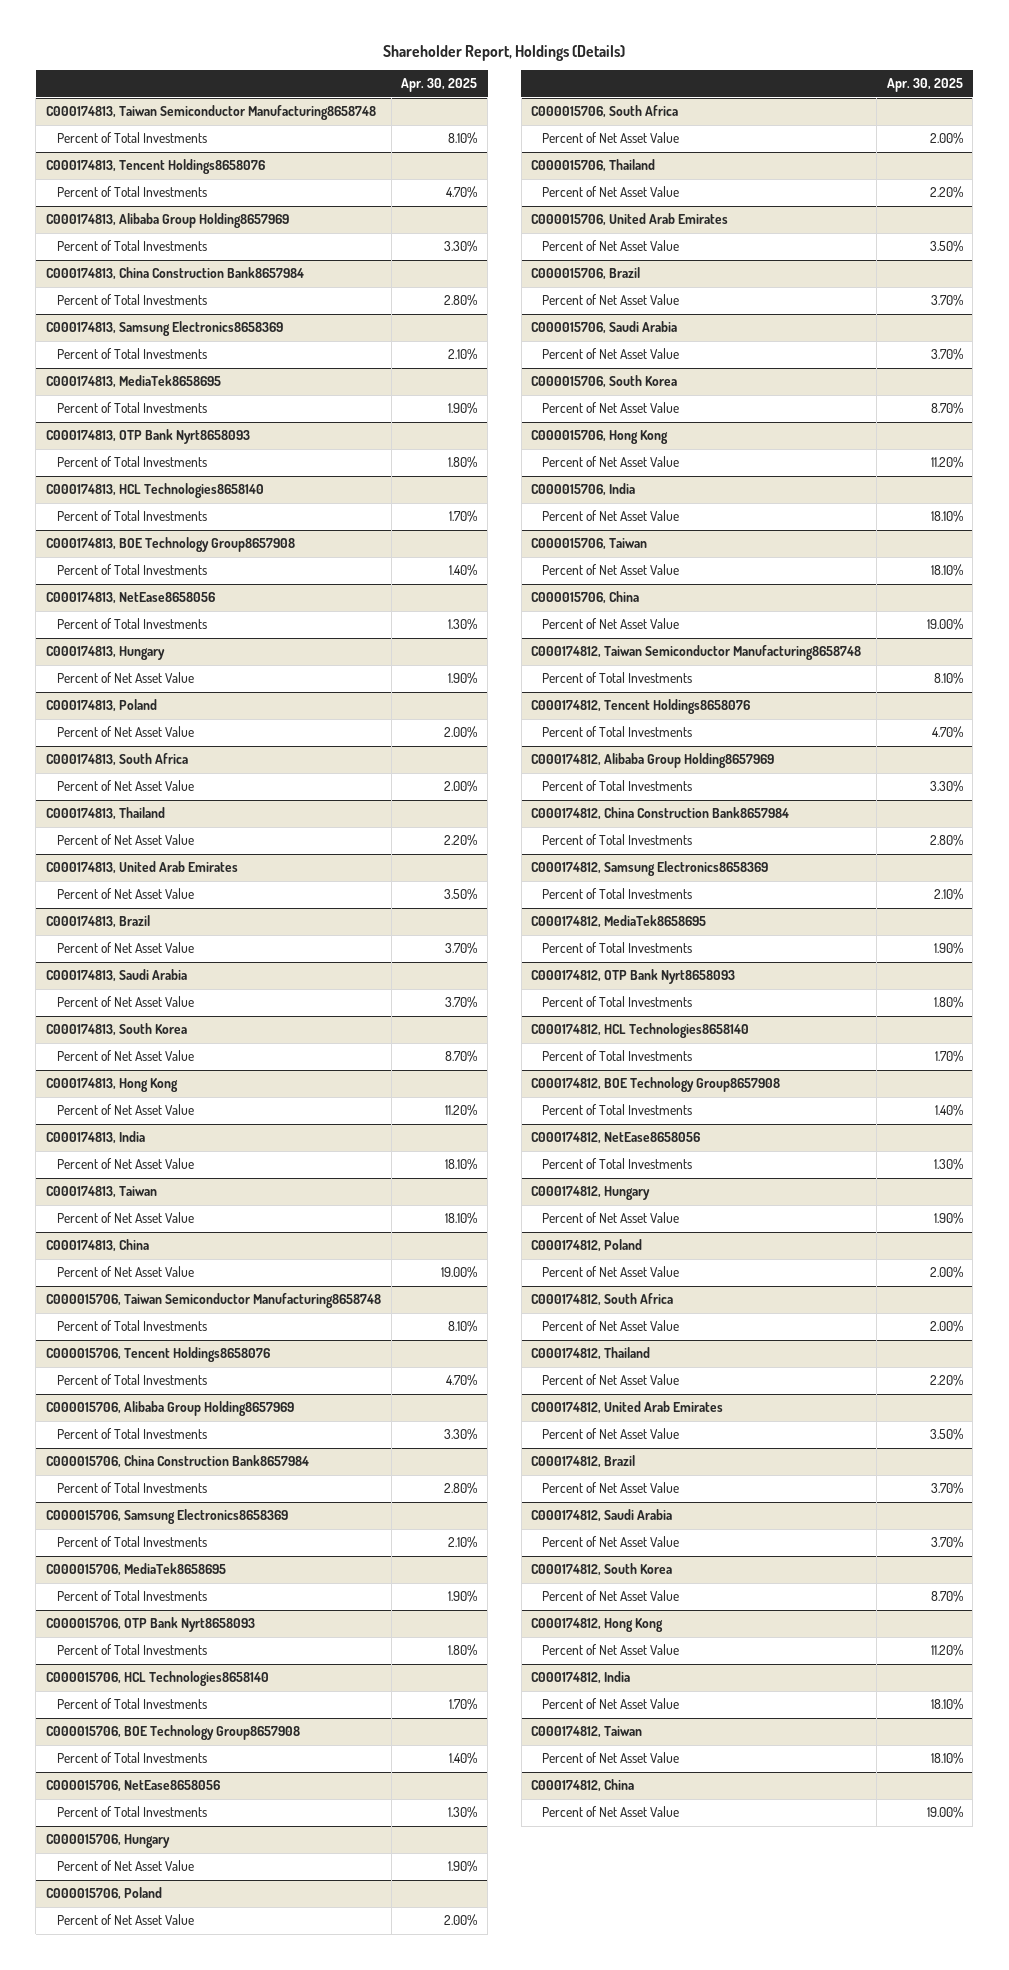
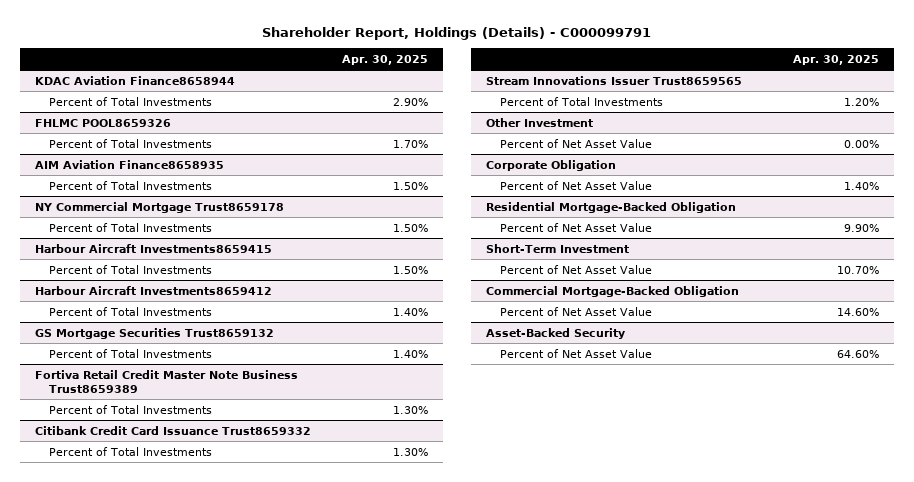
- Shareholder Report, Holdings (Details)
+ Shareholder Report, Holdings (Details) - C000099791
- C000174813, Taiwan Semiconductor Manufacturing8658748
- Percent of Total Investments | 8.10%
- C000174813, Tencent Holdings8658076
- Percent of Total Investments | 4.70%
- C000174813, Alibaba Group Holding8657969
- Percent of Total Investments | 3.30%
- C000174813, China Construction Bank8657984
- Percent of Total Investments | 2.80%
- C000174813, Samsung Electronics8658369
- Percent of Total Investments | 2.10%
- C000174813, MediaTek8658695
- Percent of Total Investments | 1.90%
- C000174813, OTP Bank Nyrt8658093
- Percent of Total Investments | 1.80%
- C000174813, HCL Technologies8658140
+ KDAC Aviation Finance8658944
+ Percent of Total Investments | 2.90%
+ FHLMC POOL8659326
- C000174813, BOE Technology Group8657908
+ AIM Aviation Finance8658935
+ Percent of Total Investments | 1.50%
+ NY Commercial Mortgage Trust8659178
+ Percent of Total Investments | 1.50%
+ Harbour Aircraft Investments8659415
+ Percent of Total Investments | 1.50%
+ Harbour Aircraft Investments8659412
- C000174813, NetEase8658056
- Percent of Total Investments | 1.30%
- C000174813, Hungary
- Percent of Net Asset Value | 1.90%
- C000174813, Poland
- Percent of Net Asset Value | 2.00%
- C000174813, South Africa
- Percent of Net Asset Value | 2.00%
- C000174813, Thailand
- Percent of Net Asset Value | 2.20%
- C000174813, United Arab Emirates
- Percent of Net Asset Value | 3.50%
- C000174813, Brazil
- Percent of Net Asset Value | 3.70%
- C000174813, Saudi Arabia
- Percent of Net Asset Value | 3.70%
- C000174813, South Korea
- Percent of Net Asset Value | 8.70%
- C000174813, Hong Kong
- Percent of Net Asset Value | 11.20%
- C000174813, India
- Percent of Net Asset Value | 18.10%
- C000174813, Taiwan
- Percent of Net Asset Value | 18.10%
- C000174813, China
- Percent of Net Asset Value | 19.00%
- C000015706, Taiwan Semiconductor Manufacturing8658748
- Percent of Total Investments | 8.10%
- C000015706, Tencent Holdings8658076
- Percent of Total Investments | 4.70%
- C000015706, Alibaba Group Holding8657969
- Percent of Total Investments | 3.30%
- C000015706, China Construction Bank8657984
- Percent of Total Investments | 2.80%
- C000015706, Samsung Electronics8658369
- Percent of Total Investments | 2.10%
- C000015706, MediaTek8658695
- Percent of Total Investments | 1.90%
- C000015706, OTP Bank Nyrt8658093
- Percent of Total Investments | 1.80%
- C000015706, HCL Technologies8658140
- Percent of Total Investments | 1.70%
- C000015706, BOE Technology Group8657908
+ GS Mortgage Securities Trust8659132
- C000015706, NetEase8658056
+ Fortiva Retail Credit Master Note Business Trust8659389
- C000015706, Hungary
- Percent of Net Asset Value | 1.90%
- C000015706, Poland
- Percent of Net Asset Value | 2.00%
- C000015706, South Africa
- Percent of Net Asset Value | 2.00%
- C000015706, Thailand
- Percent of Net Asset Value | 2.20%
- C000015706, United Arab Emirates
- Percent of Net Asset Value | 3.50%
- C000015706, Brazil
- Percent of Net Asset Value | 3.70%
- C000015706, Saudi Arabia
- Percent of Net Asset Value | 3.70%
- C000015706, South Korea
- Percent of Net Asset Value | 8.70%
- C000015706, Hong Kong
- Percent of Net Asset Value | 11.20%
- C000015706, India
- Percent of Net Asset Value | 18.10%
- C000015706, Taiwan
- Percent of Net Asset Value | 18.10%
- C000015706, China
- Percent of Net Asset Value | 19.00%
- C000174812, Taiwan Semiconductor Manufacturing8658748
- Percent of Total Investments | 8.10%
- C000174812, Tencent Holdings8658076
- Percent of Total Investments | 4.70%
- C000174812, Alibaba Group Holding8657969
- Percent of Total Investments | 3.30%
- C000174812, China Construction Bank8657984
- Percent of Total Investments | 2.80%
- C000174812, Samsung Electronics8658369
- Percent of Total Investments | 2.10%
- C000174812, MediaTek8658695
- Percent of Total Investments | 1.90%
- C000174812, OTP Bank Nyrt8658093
- Percent of Total Investments | 1.80%
- C000174812, HCL Technologies8658140
- Percent of Total Investments | 1.70%
- C000174812, BOE Technology Group8657908
- Percent of Total Investments | 1.40%
- C000174812, NetEase8658056
+ Citibank Credit Card Issuance Trust8659332
- C000174812, Hungary
- Percent of Net Asset Value | 1.90%
- C000174812, Poland
- Percent of Net Asset Value | 2.00%
- C000174812, South Africa
- Percent of Net Asset Value | 2.00%
- C000174812, Thailand
- Percent of Net Asset Value | 2.20%
- C000174812, United Arab Emirates
- Percent of Net Asset Value | 3.50%
- C000174812, Brazil
- Percent of Net Asset Value | 3.70%
- C000174812, Saudi Arabia
- Percent of Net Asset Value | 3.70%
- C000174812, South Korea
- Percent of Net Asset Value | 8.70%
- C000174812, Hong Kong
- Percent of Net Asset Value | 11.20%
- C000174812, India
- Percent of Net Asset Value | 18.10%
- C000174812, Taiwan
- Percent of Net Asset Value | 18.10%
- C000174812, China
- Percent of Net Asset Value | 19.00%
+ Stream Innovations Issuer Trust8659565
+ Percent of Total Investments | 1.20%
+ Other Investment
+ Percent of Net Asset Value | 0.00%
+ Corporate Obligation
+ Percent of Net Asset Value | 1.40%
+ Residential Mortgage-Backed Obligation
+ Percent of Net Asset Value | 9.90%
+ Short-Term Investment
+ Percent of Net Asset Value | 10.70%
+ Commercial Mortgage-Backed Obligation
+ Percent of Net Asset Value | 14.60%
+ Asset-Backed Security
+ Percent of Net Asset Value | 64.60%

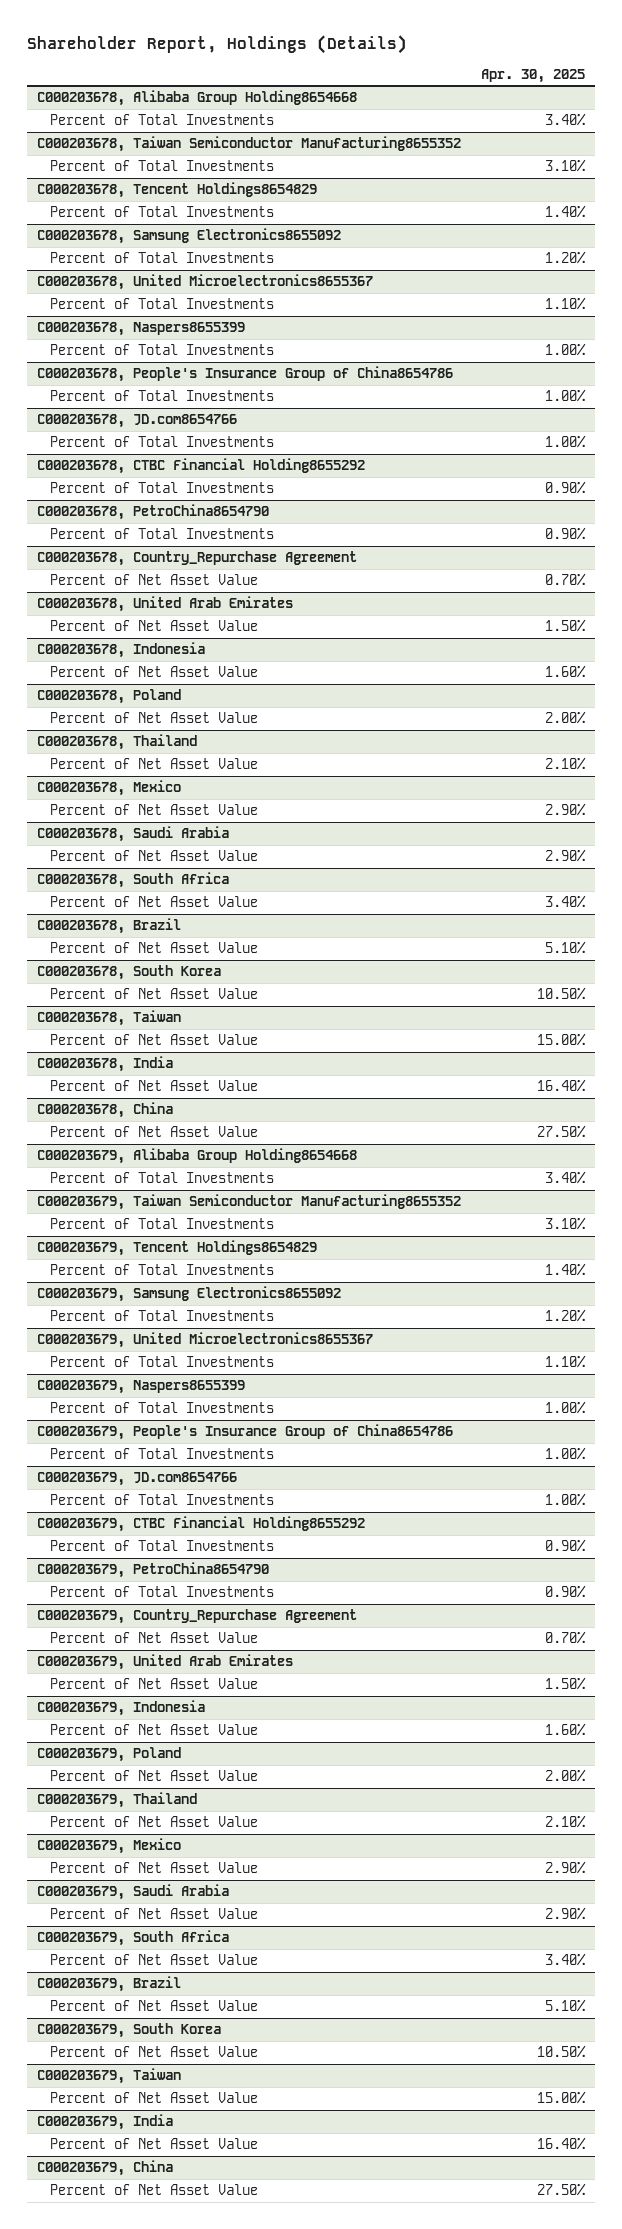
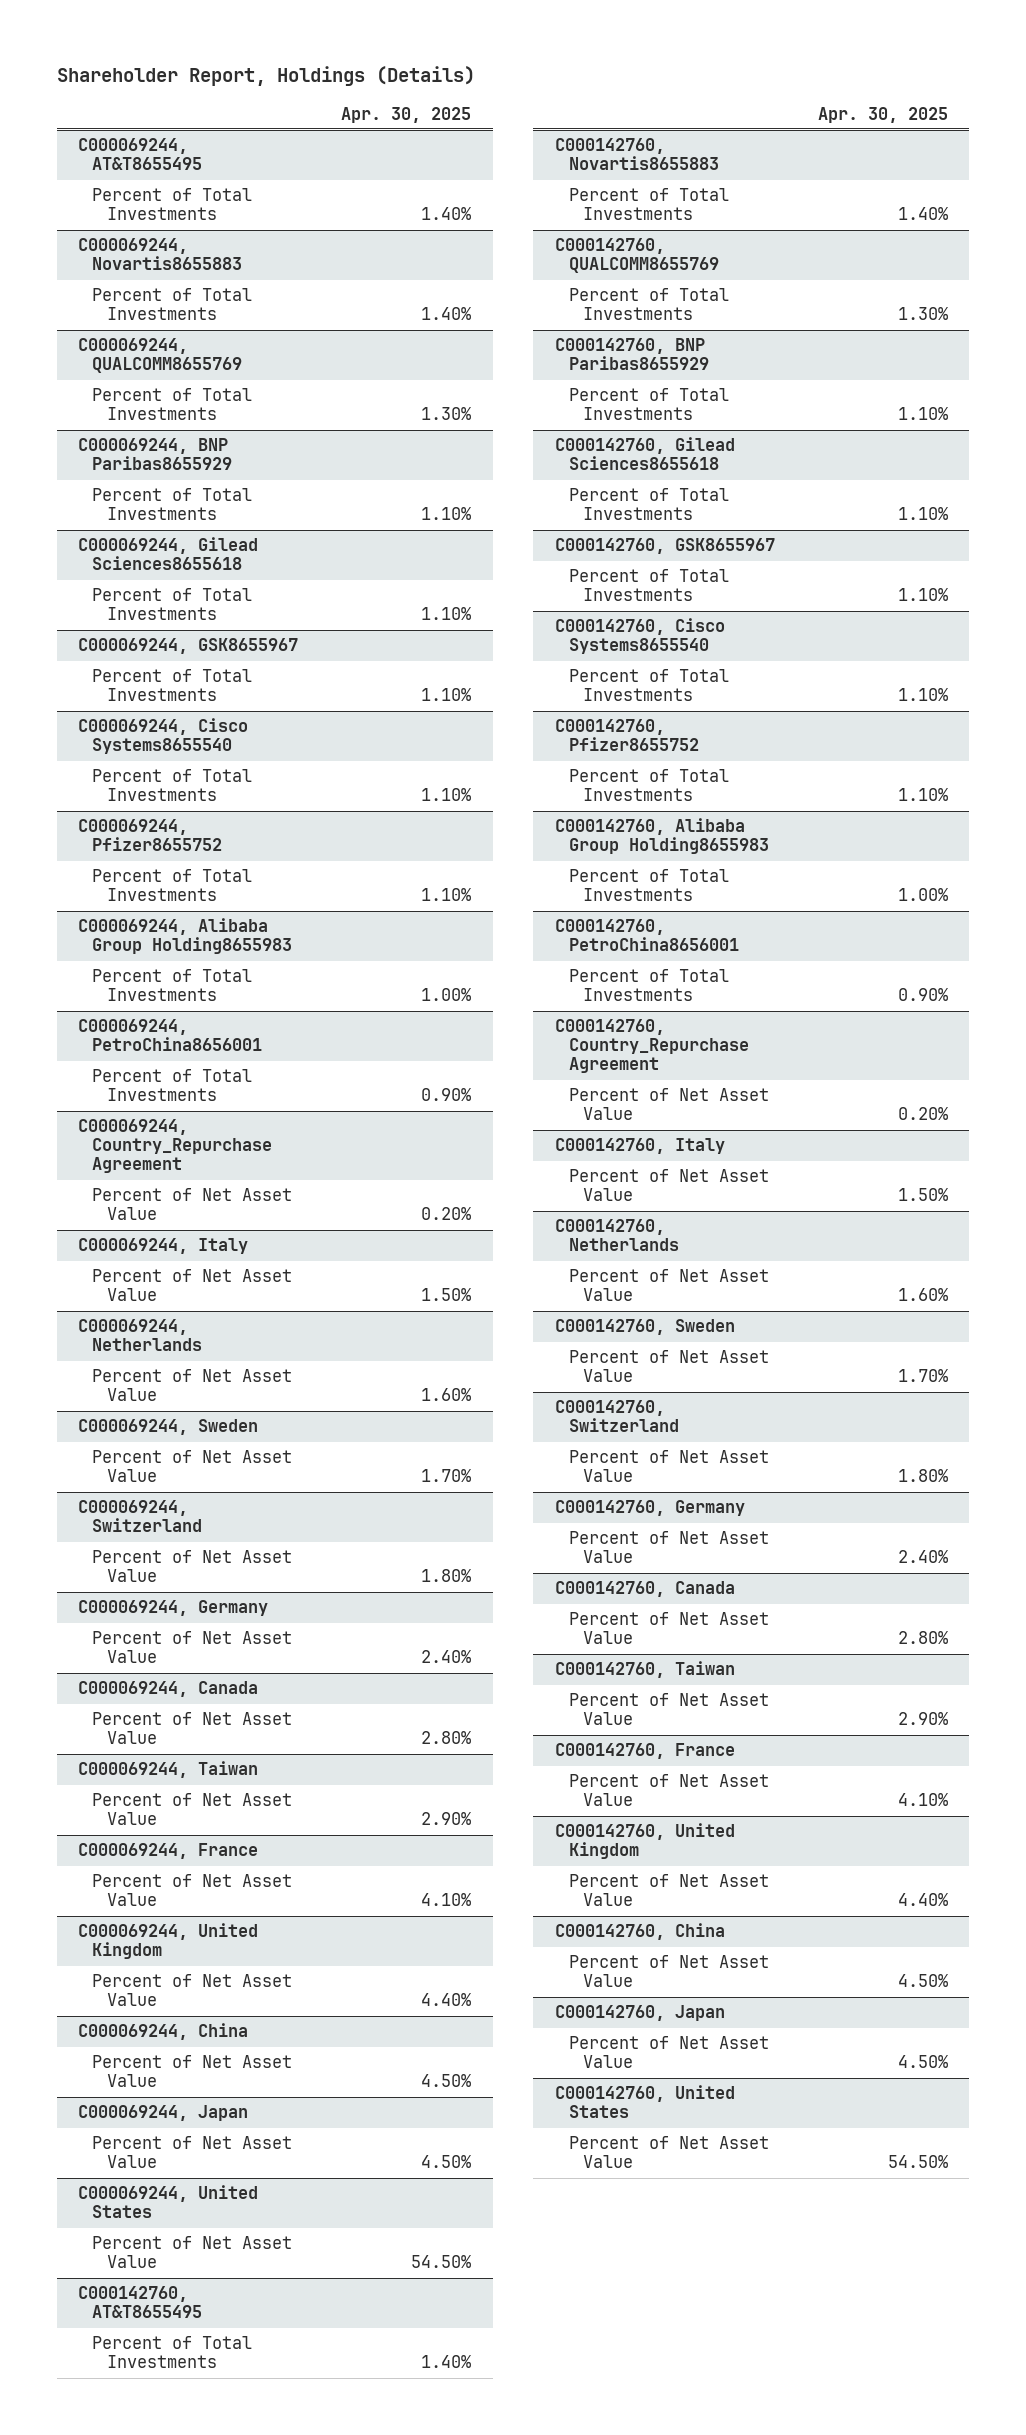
- C000203678, Alibaba Group Holding8654668
- Percent of Total Investments | 3.40%
- C000203678, Taiwan Semiconductor Manufacturing8655352
- Percent of Total Investments | 3.10%
- C000203678, Tencent Holdings8654829
+ C000069244, AT&T8655495
- C000203678, Samsung Electronics8655092
- Percent of Total Investments | 1.20%
- C000203678, United Microelectronics8655367
+ C000069244, Novartis8655883
+ Percent of Total Investments | 1.40%
+ C000069244, QUALCOMM8655769
+ Percent of Total Investments | 1.30%
+ C000069244, BNP Paribas8655929
- C000203678, Naspers8655399
- Percent of Total Investments | 1.00%
- C000203678, People's Insurance Group of China8654786
- Percent of Total Investments | 1.00%
- C000203678, JD.com8654766
+ C000069244, Gilead Sciences8655618
+ Percent of Total Investments | 1.10%
+ C000069244, GSK8655967
+ Percent of Total Investments | 1.10%
+ C000069244, Cisco Systems8655540
+ Percent of Total Investments | 1.10%
+ C000069244, Pfizer8655752
+ Percent of Total Investments | 1.10%
+ C000069244, Alibaba Group Holding8655983
- C000203678, CTBC Financial Holding8655292
- Percent of Total Investments | 0.90%
- C000203678, PetroChina8654790
+ C000069244, PetroChina8656001
- C000203678, Country_Repurchase Agreement
- Percent of Net Asset Value | 0.70%
- C000203678, United Arab Emirates
+ C000069244, Country_Repurchase Agreement
+ Percent of Net Asset Value | 0.20%
+ C000069244, Italy
- C000203678, Indonesia
+ C000069244, Netherlands
- C000203678, Poland
- Percent of Net Asset Value | 2.00%
- C000203678, Thailand
- Percent of Net Asset Value | 2.10%
- C000203678, Mexico
- Percent of Net Asset Value | 2.90%
- C000203678, Saudi Arabia
+ C000069244, Sweden
+ Percent of Net Asset Value | 1.70%
+ C000069244, Switzerland
+ Percent of Net Asset Value | 1.80%
+ C000069244, Germany
+ Percent of Net Asset Value | 2.40%
+ C000069244, Canada
+ Percent of Net Asset Value | 2.80%
+ C000069244, Taiwan
- C000203678, South Africa
- Percent of Net Asset Value | 3.40%
- C000203678, Brazil
- Percent of Net Asset Value | 5.10%
- C000203678, South Korea
- Percent of Net Asset Value | 10.50%
- C000203678, Taiwan
- Percent of Net Asset Value | 15.00%
- C000203678, India
- Percent of Net Asset Value | 16.40%
- C000203678, China
- Percent of Net Asset Value | 27.50%
- C000203679, Alibaba Group Holding8654668
- Percent of Total Investments | 3.40%
- C000203679, Taiwan Semiconductor Manufacturing8655352
- Percent of Total Investments | 3.10%
- C000203679, Tencent Holdings8654829
+ C000069244, France
+ Percent of Net Asset Value | 4.10%
+ C000069244, United Kingdom
+ Percent of Net Asset Value | 4.40%
+ C000069244, China
+ Percent of Net Asset Value | 4.50%
+ C000069244, Japan
+ Percent of Net Asset Value | 4.50%
+ C000069244, United States
+ Percent of Net Asset Value | 54.50%
+ C000142760, AT&T8655495
- C000203679, Samsung Electronics8655092
- Percent of Total Investments | 1.20%
- C000203679, United Microelectronics8655367
+ C000142760, Novartis8655883
+ Percent of Total Investments | 1.40%
+ C000142760, QUALCOMM8655769
+ Percent of Total Investments | 1.30%
+ C000142760, BNP Paribas8655929
- C000203679, Naspers8655399
- Percent of Total Investments | 1.00%
- C000203679, People's Insurance Group of China8654786
- Percent of Total Investments | 1.00%
- C000203679, JD.com8654766
+ C000142760, Gilead Sciences8655618
+ Percent of Total Investments | 1.10%
+ C000142760, GSK8655967
+ Percent of Total Investments | 1.10%
+ C000142760, Cisco Systems8655540
+ Percent of Total Investments | 1.10%
+ C000142760, Pfizer8655752
+ Percent of Total Investments | 1.10%
+ C000142760, Alibaba Group Holding8655983
- C000203679, CTBC Financial Holding8655292
- Percent of Total Investments | 0.90%
- C000203679, PetroChina8654790
+ C000142760, PetroChina8656001
- C000203679, Country_Repurchase Agreement
- Percent of Net Asset Value | 0.70%
- C000203679, United Arab Emirates
+ C000142760, Country_Repurchase Agreement
+ Percent of Net Asset Value | 0.20%
+ C000142760, Italy
- C000203679, Indonesia
+ C000142760, Netherlands
- C000203679, Poland
- Percent of Net Asset Value | 2.00%
- C000203679, Thailand
- Percent of Net Asset Value | 2.10%
- C000203679, Mexico
- Percent of Net Asset Value | 2.90%
- C000203679, Saudi Arabia
+ C000142760, Sweden
+ Percent of Net Asset Value | 1.70%
+ C000142760, Switzerland
+ Percent of Net Asset Value | 1.80%
+ C000142760, Germany
+ Percent of Net Asset Value | 2.40%
+ C000142760, Canada
+ Percent of Net Asset Value | 2.80%
+ C000142760, Taiwan
- C000203679, South Africa
- Percent of Net Asset Value | 3.40%
- C000203679, Brazil
- Percent of Net Asset Value | 5.10%
- C000203679, South Korea
- Percent of Net Asset Value | 10.50%
- C000203679, Taiwan
- Percent of Net Asset Value | 15.00%
- C000203679, India
- Percent of Net Asset Value | 16.40%
- C000203679, China
- Percent of Net Asset Value | 27.50%
+ C000142760, France
+ Percent of Net Asset Value | 4.10%
+ C000142760, United Kingdom
+ Percent of Net Asset Value | 4.40%
+ C000142760, China
+ Percent of Net Asset Value | 4.50%
+ C000142760, Japan
+ Percent of Net Asset Value | 4.50%
+ C000142760, United States
+ Percent of Net Asset Value | 54.50%

